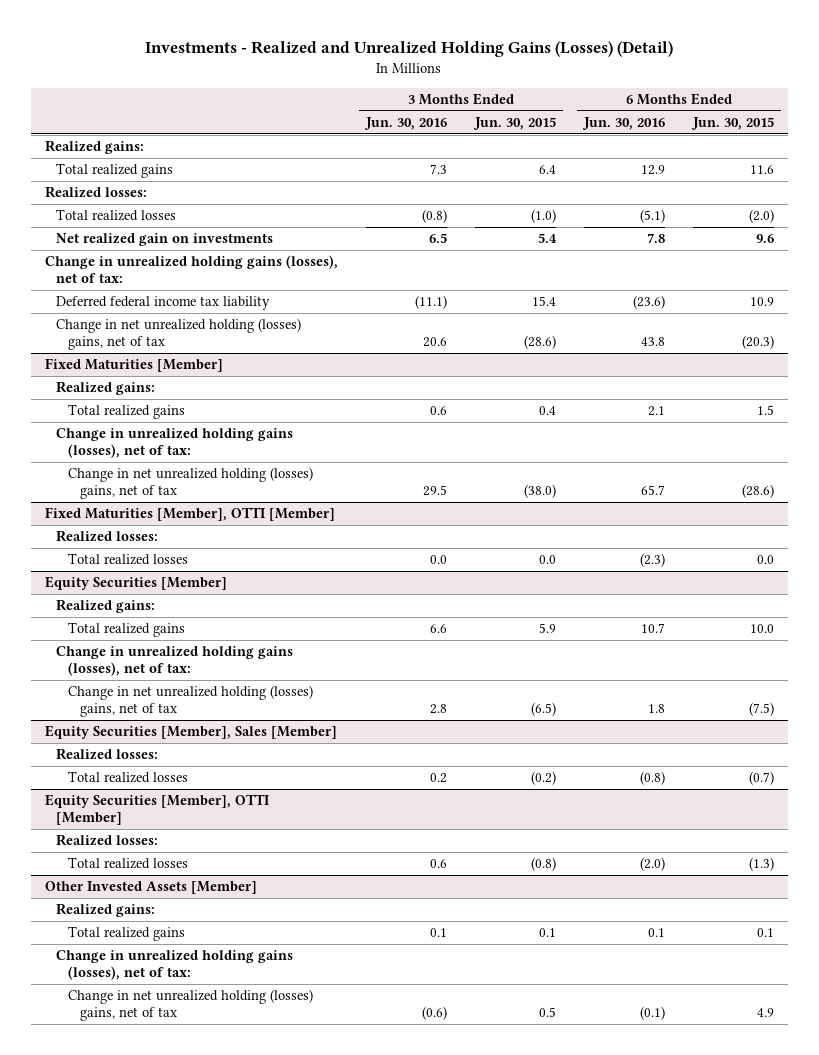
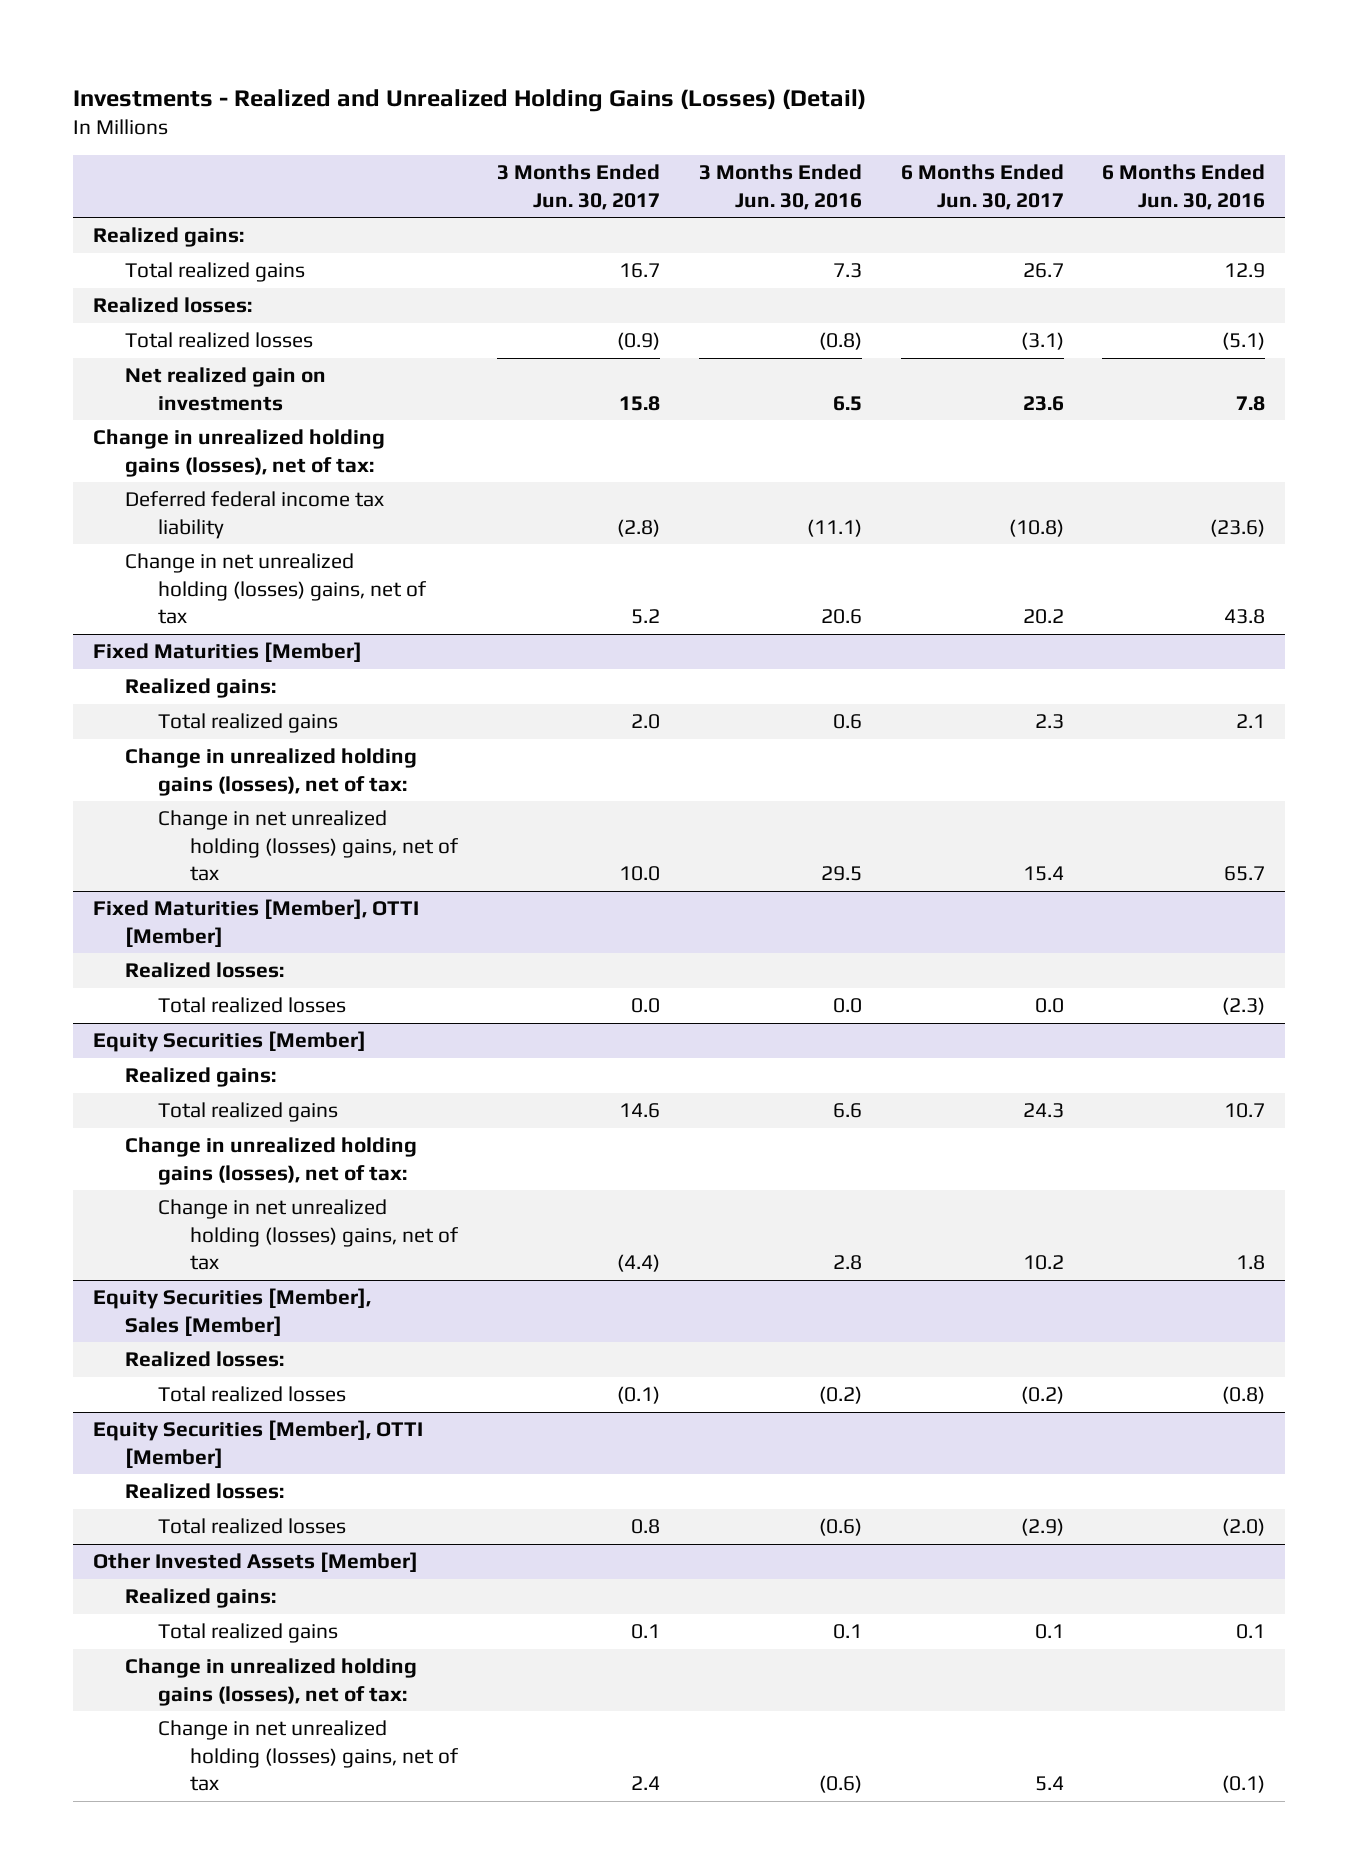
- | 3 Months Ended Jun. 30, 2016 | 3 Months Ended Jun. 30, 2015 | 6 Months Ended Jun. 30, 2016 | 6 Months Ended Jun. 30, 2015
+ | 3 Months Ended Jun. 30, 2017 | 3 Months Ended Jun. 30, 2016 | 6 Months Ended Jun. 30, 2017 | 6 Months Ended Jun. 30, 2016
@ Equity Securities [Member], Sales [Member]
- Total realized losses | 0.2 | (0.2) | (0.8) | (0.7)
+ Total realized losses | (0.1) | (0.2) | (0.2) | (0.8)
@ Equity Securities [Member], OTTI [Member]
- Total realized losses | 0.6 | (0.8) | (2.0) | (1.3)
+ Total realized losses | 0.8 | (0.6) | (2.9) | (2.0)

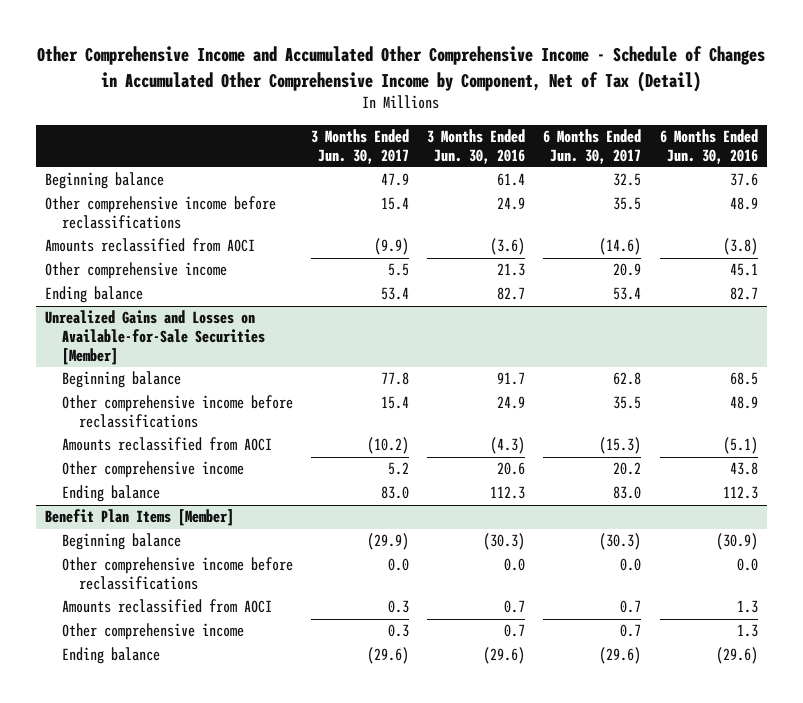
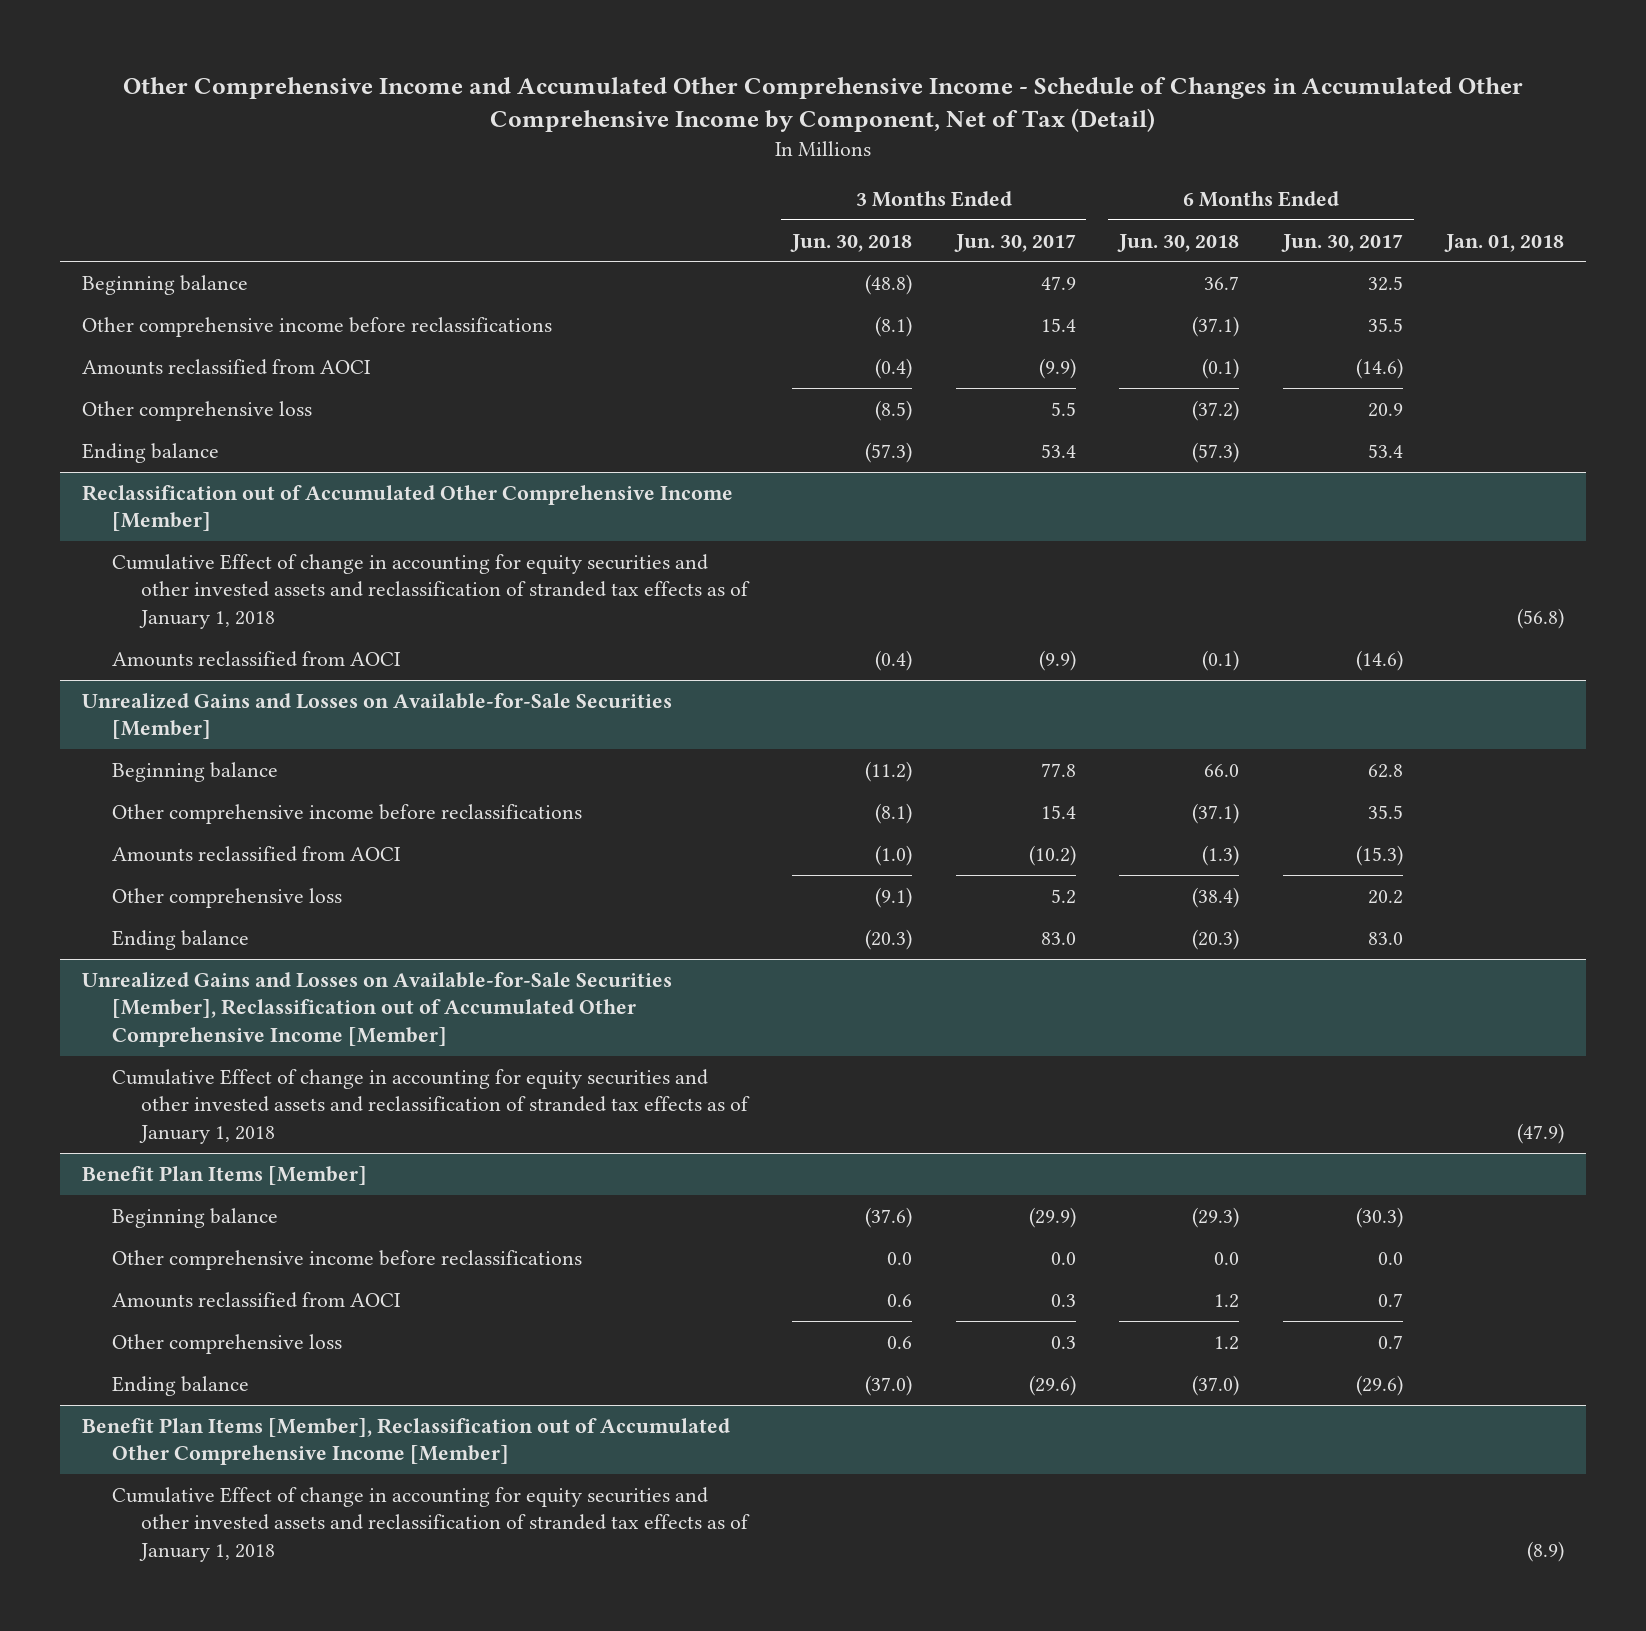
- | 3 Months Ended Jun. 30, 2017 | 3 Months Ended Jun. 30, 2016 | 6 Months Ended Jun. 30, 2017 | 6 Months Ended Jun. 30, 2016
+ | 3 Months Ended Jun. 30, 2018 | 3 Months Ended Jun. 30, 2017 | 6 Months Ended Jun. 30, 2018 | 6 Months Ended Jun. 30, 2017 | Jan. 01, 2018
- Other comprehensive income | 5.5 | 21.3 | 20.9 | 45.1
+ Other comprehensive loss | (8.5) | 5.5 | (37.2) | 20.9 |
+ Reclassification out of Accumulated Other Comprehensive Income [Member]
+ Cumulative Effect of change in accounting for equity securities and other invested assets and reclassification of stranded tax effects as of January 1, 2018 | | | | | (56.8)
+ Amounts reclassified from AOCI | (0.4) | (9.9) | (0.1) | (14.6) |
@ Unrealized Gains and Losses on Available-for-Sale Securities [Member]
- Other comprehensive income | 5.2 | 20.6 | 20.2 | 43.8
+ Other comprehensive loss | (9.1) | 5.2 | (38.4) | 20.2 |
+ Unrealized Gains and Losses on Available-for-Sale Securities [Member], Reclassification out of Accumulated Other Comprehensive Income [Member]
+ Cumulative Effect of change in accounting for equity securities and other invested assets and reclassification of stranded tax effects as of January 1, 2018 | | | | | (47.9)
@ Benefit Plan Items [Member]
- Other comprehensive income | 0.3 | 0.7 | 0.7 | 1.3
+ Other comprehensive loss | 0.6 | 0.3 | 1.2 | 0.7 |
+ Benefit Plan Items [Member], Reclassification out of Accumulated Other Comprehensive Income [Member]
+ Cumulative Effect of change in accounting for equity securities and other invested assets and reclassification of stranded tax effects as of January 1, 2018 | | | | | (8.9)

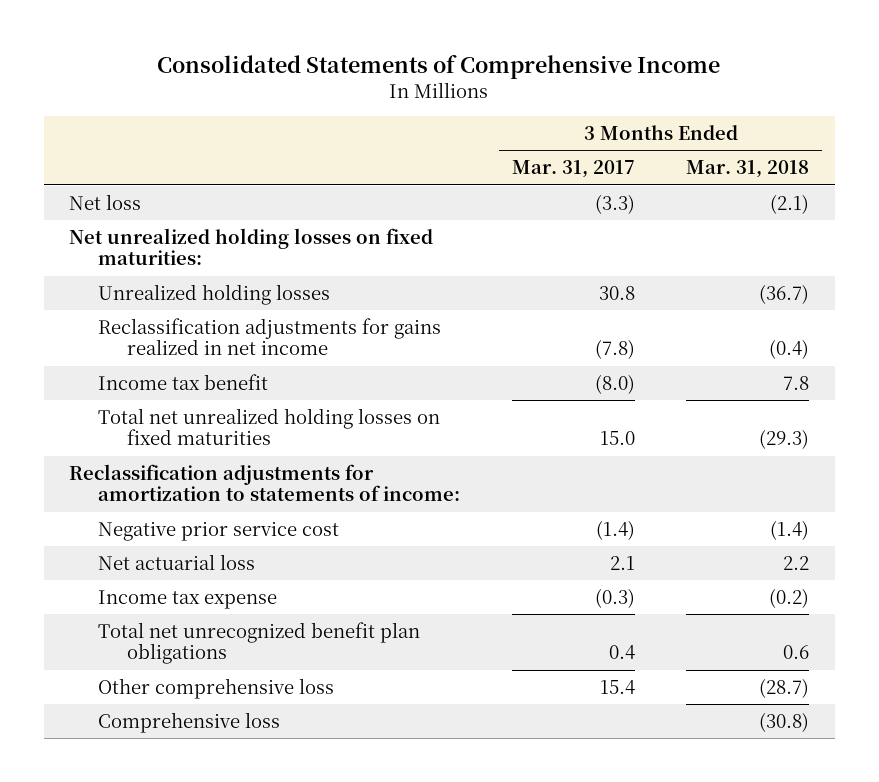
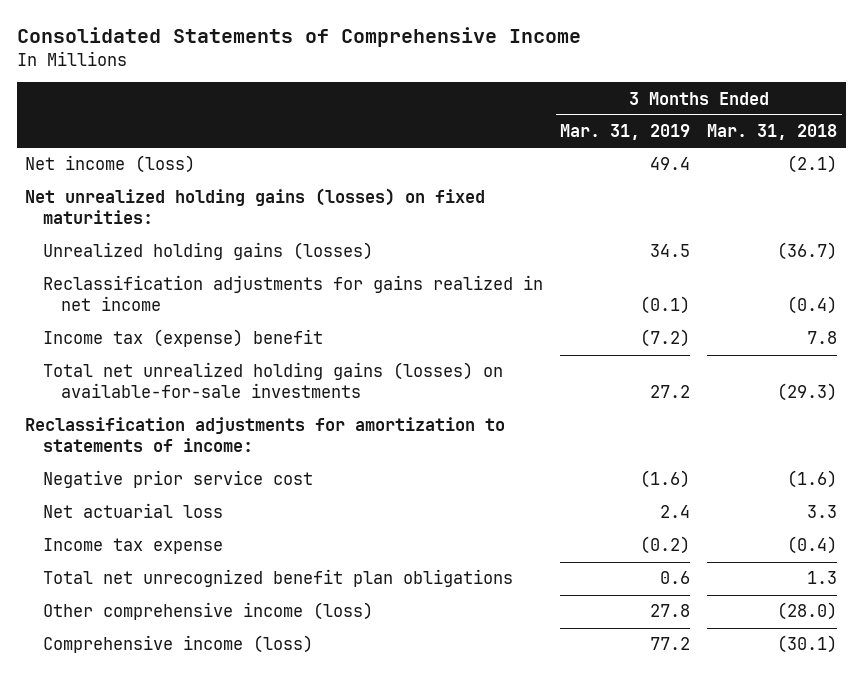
- | 3 Months Ended Mar. 31, 2017 | 3 Months Ended Mar. 31, 2018
+ | 3 Months Ended Mar. 31, 2019 | 3 Months Ended Mar. 31, 2018
- Net loss | (3.3) | (2.1)
- Net unrealized holding losses on fixed maturities:
- Unrealized holding losses | 30.8 | (36.7)
+ Net income (loss) | 49.4 | (2.1)
+ Net unrealized holding gains (losses) on fixed maturities:
+ Unrealized holding gains (losses) | 34.5 | (36.7)
- Income tax benefit | (8.0) | 7.8
- Total net unrealized holding losses on fixed maturities | 15.0 | (29.3)
+ Income tax (expense) benefit | (7.2) | 7.8
+ Total net unrealized holding gains (losses) on available-for-sale investments | 27.2 | (29.3)
- Negative prior service cost | (1.4) | (1.4)
- Net actuarial loss | 2.1 | 2.2
- Income tax expense | (0.3) | (0.2)
- Total net unrecognized benefit plan obligations | 0.4 | 0.6
- Other comprehensive loss | 15.4 | (28.7)
- Comprehensive loss | | (30.8)
+ Negative prior service cost | (1.6) | (1.6)
+ Net actuarial loss | 2.4 | 3.3
+ Income tax expense | (0.2) | (0.4)
+ Total net unrecognized benefit plan obligations | 0.6 | 1.3
+ Other comprehensive income (loss) | 27.8 | (28.0)
+ Comprehensive income (loss) | 77.2 | (30.1)

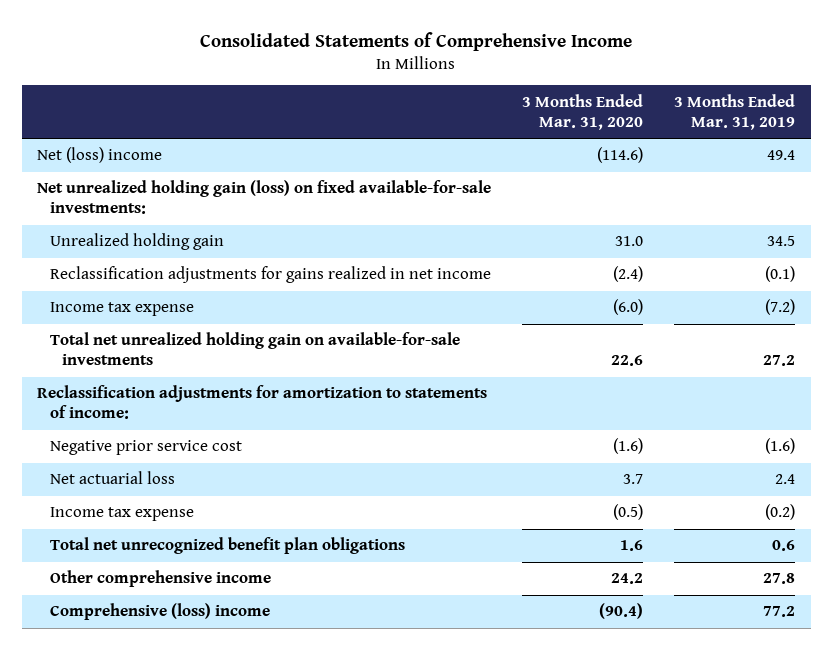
- | 3 Months Ended Mar. 31, 2019 | 3 Months Ended Mar. 31, 2018
+ | 3 Months Ended Mar. 31, 2020 | 3 Months Ended Mar. 31, 2019
- Net income (loss) | 49.4 | (2.1)
- Net unrealized holding gains (losses) on fixed maturities:
- Unrealized holding gains (losses) | 34.5 | (36.7)
+ Net (loss) income | (114.6) | 49.4
+ Net unrealized holding gain (loss) on fixed available-for-sale investments:
+ Unrealized holding gain | 31.0 | 34.5
- Income tax (expense) benefit | (7.2) | 7.8
- Total net unrealized holding gains (losses) on available-for-sale investments | 27.2 | (29.3)
+ Income tax expense | (6.0) | (7.2)
+ Total net unrealized holding gain on available-for-sale investments | 22.6 | 27.2
- Other comprehensive income (loss) | 27.8 | (28.0)
- Comprehensive income (loss) | 77.2 | (30.1)
+ Other comprehensive income | 24.2 | 27.8
+ Comprehensive (loss) income | (90.4) | 77.2

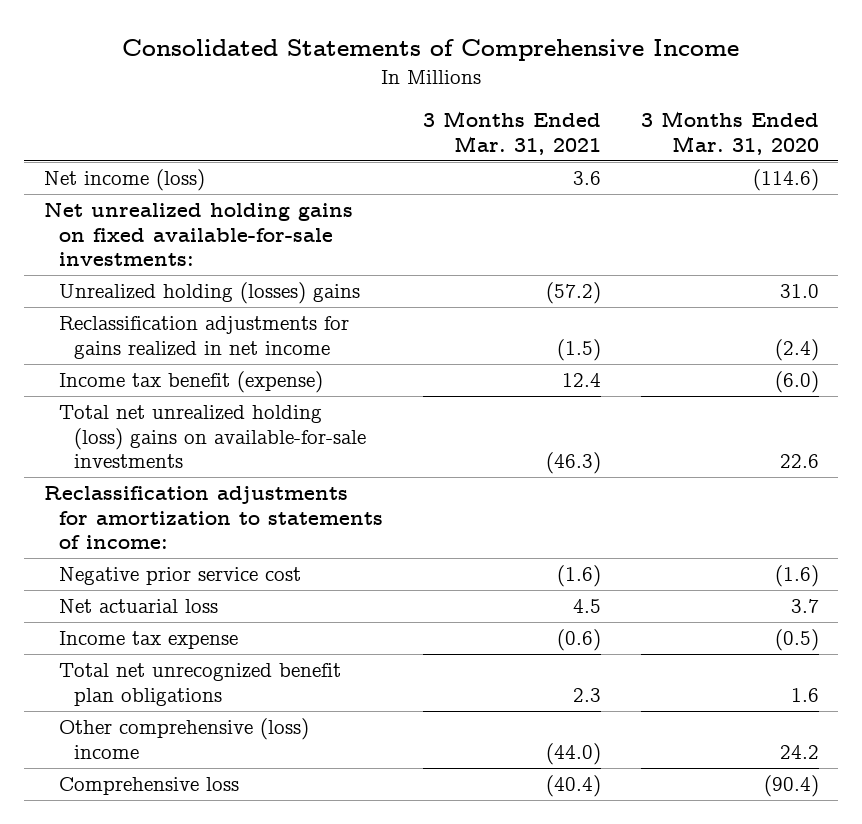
- | 3 Months Ended Mar. 31, 2020 | 3 Months Ended Mar. 31, 2019
+ | 3 Months Ended Mar. 31, 2021 | 3 Months Ended Mar. 31, 2020
- Net (loss) income | (114.6) | 49.4
- Net unrealized holding gain (loss) on fixed available-for-sale investments:
- Unrealized holding gain | 31.0 | 34.5
+ Net income (loss) | 3.6 | (114.6)
+ Net unrealized holding gains on fixed available-for-sale investments:
+ Unrealized holding (losses) gains | (57.2) | 31.0
- Income tax expense | (6.0) | (7.2)
- Total net unrealized holding gain on available-for-sale investments | 22.6 | 27.2
+ Income tax benefit (expense) | 12.4 | (6.0)
+ Total net unrealized holding (loss) gains on available-for-sale investments | (46.3) | 22.6
- Other comprehensive income | 24.2 | 27.8
- Comprehensive (loss) income | (90.4) | 77.2
+ Other comprehensive (loss) income | (44.0) | 24.2
+ Comprehensive loss | (40.4) | (90.4)

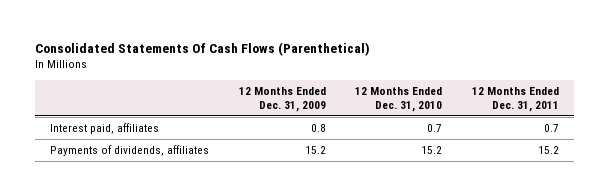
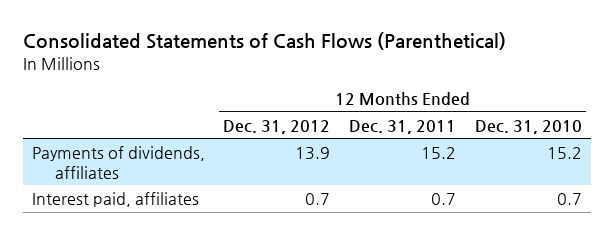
- Consolidated Statements Of Cash Flows (Parenthetical)
+ Consolidated Statements of Cash Flows (Parenthetical)
- | 12 Months Ended Dec. 31, 2009 | 12 Months Ended Dec. 31, 2010 | 12 Months Ended Dec. 31, 2011
+ | 12 Months Ended Dec. 31, 2012 | 12 Months Ended Dec. 31, 2011 | 12 Months Ended Dec. 31, 2010
moved down: Interest paid, affiliates | 0.7 | 0.7 | 0.7

